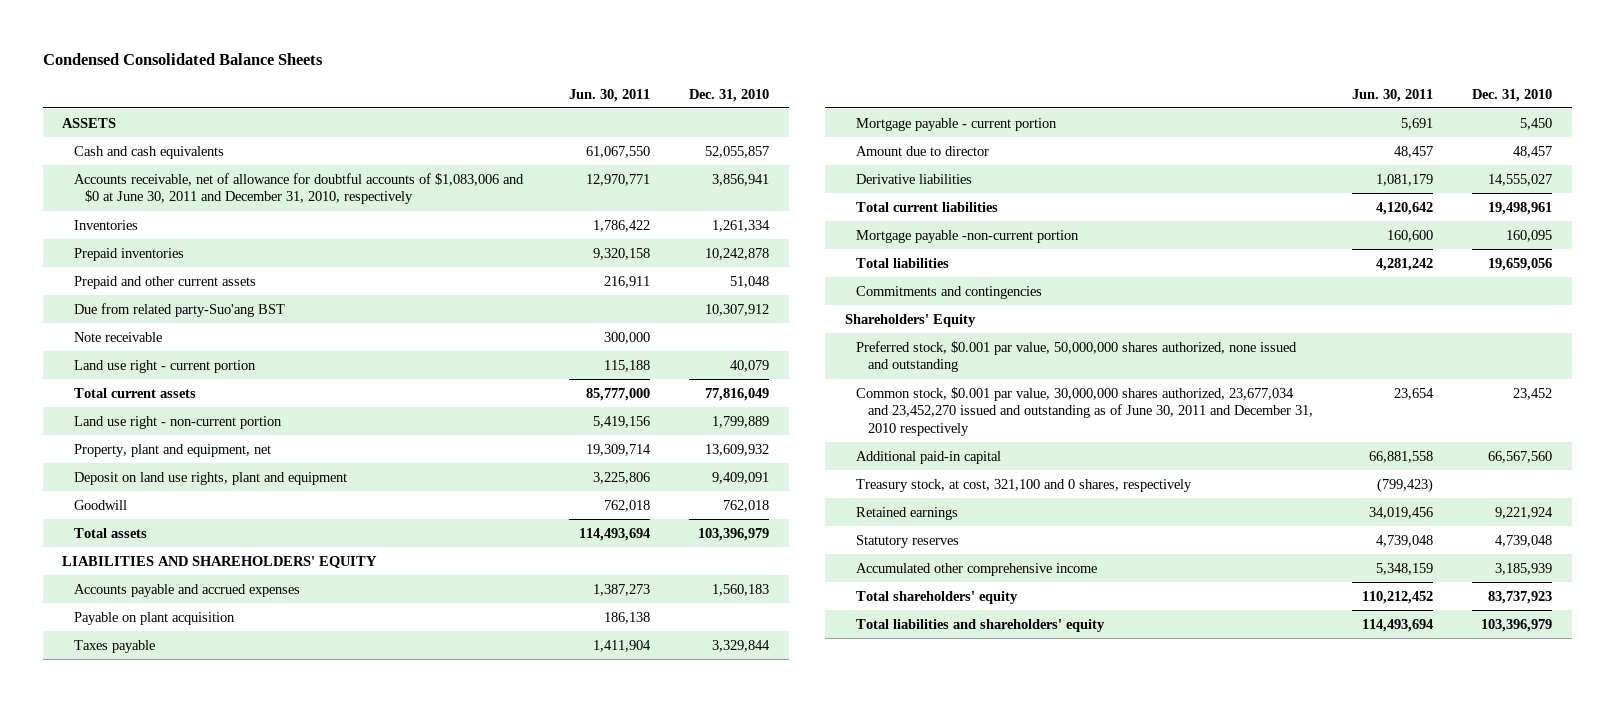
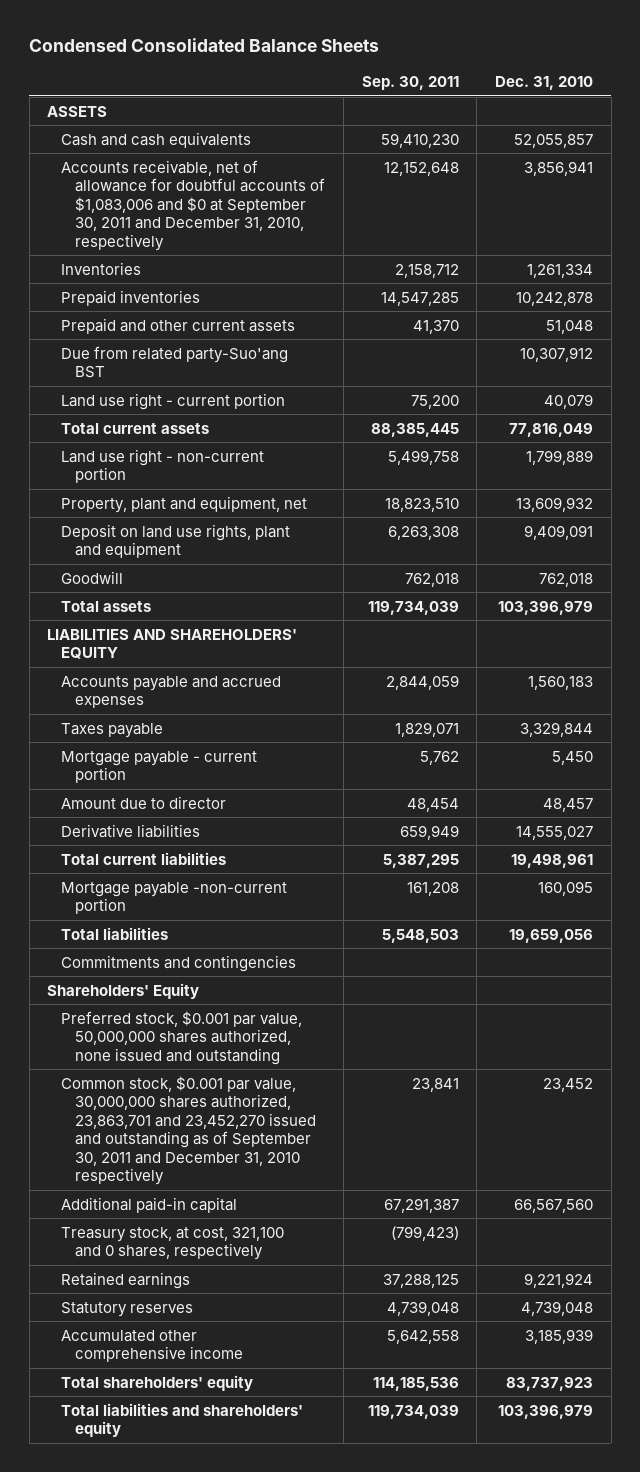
- | Jun. 30, 2011 | Dec. 31, 2010
+ | Sep. 30, 2011 | Dec. 31, 2010
- Accounts receivable, net of allowance for doubtful accounts of $1,083,006 and $0 at June 30, 2011 and December 31, 2010, respectively | 12,970,771 | 3,856,941
+ Accounts receivable, net of allowance for doubtful accounts of $1,083,006 and $0 at September 30, 2011 and December 31, 2010, respectively | 12,152,648 | 3,856,941
- Note receivable | 300,000 |
- Payable on plant acquisition | 186,138 |
- Common stock, $0.001 par value, 30,000,000 shares authorized, 23,677,034 and 23,452,270 issued and outstanding as of June 30, 2011 and December 31, 2010 respectively | 23,654 | 23,452
+ Common stock, $0.001 par value, 30,000,000 shares authorized, 23,863,701 and 23,452,270 issued and outstanding as of September 30, 2011 and December 31, 2010 respectively | 23,841 | 23,452

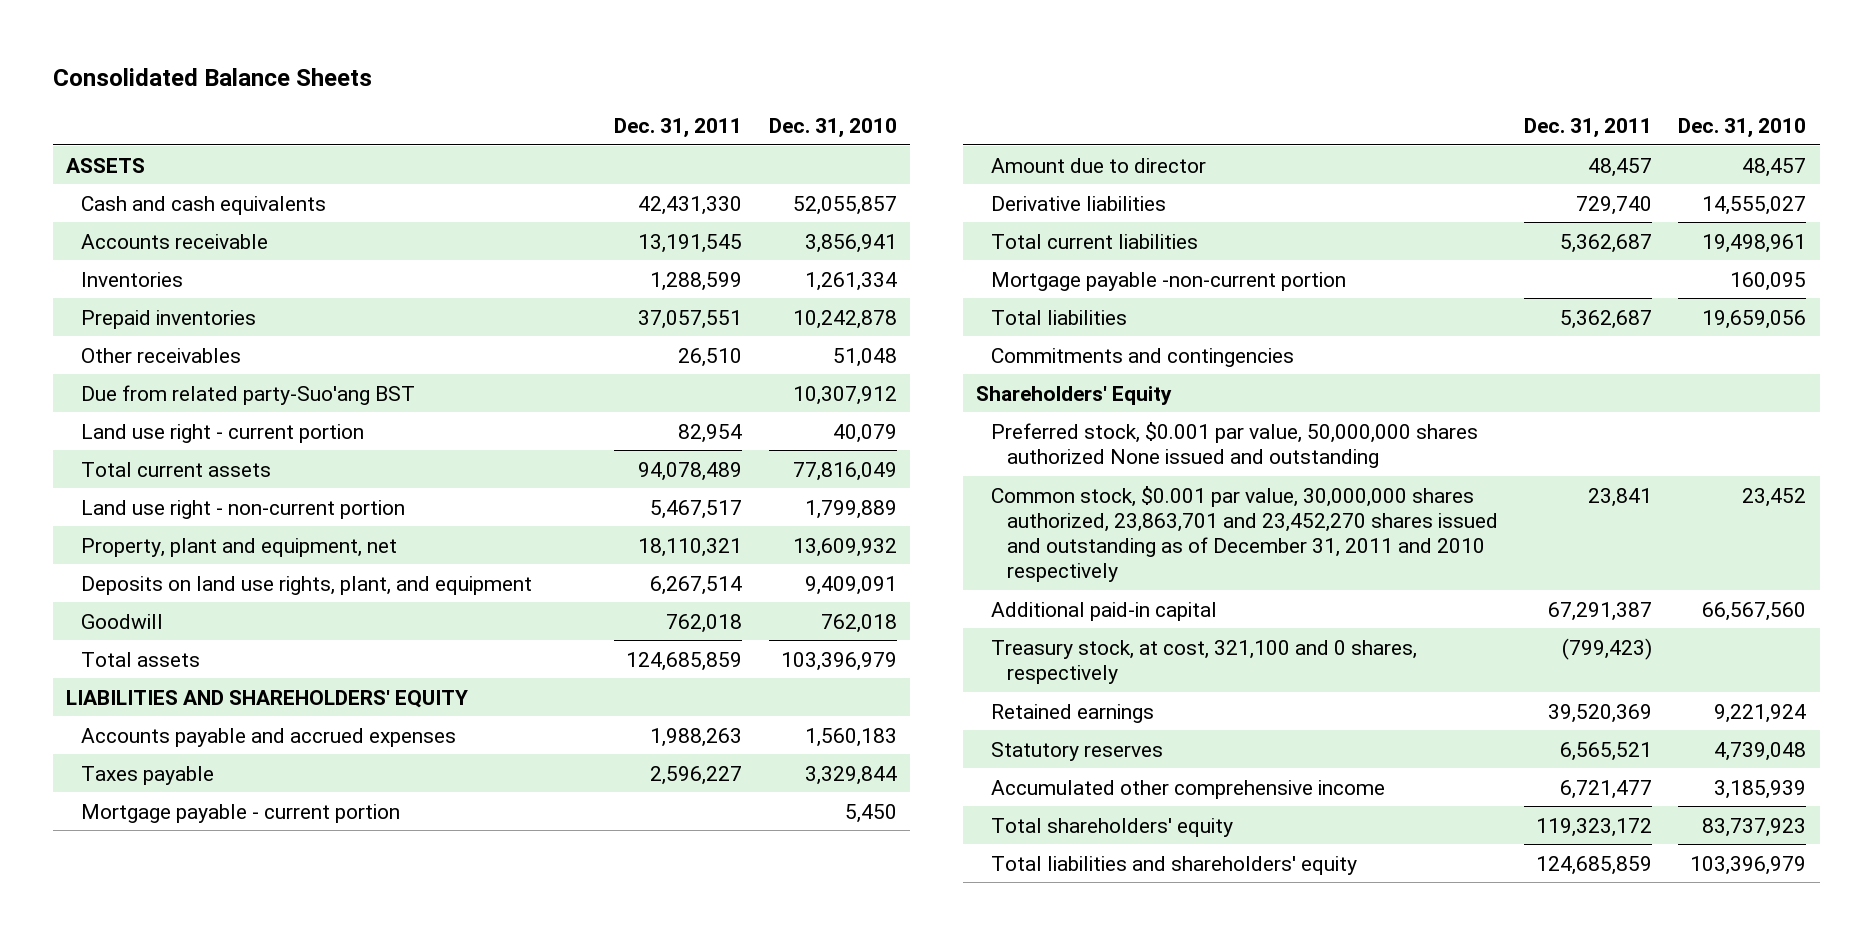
- Condensed Consolidated Balance Sheets
+ Consolidated Balance Sheets
- | Sep. 30, 2011 | Dec. 31, 2010
+ | Dec. 31, 2011 | Dec. 31, 2010
- Accounts receivable, net of allowance for doubtful accounts of $1,083,006 and $0 at September 30, 2011 and December 31, 2010, respectively | 12,152,648 | 3,856,941
+ Accounts receivable | 13,191,545 | 3,856,941
- Prepaid and other current assets | 41,370 | 51,048
+ Other receivables | 26,510 | 51,048
- Deposit on land use rights, plant and equipment | 6,263,308 | 9,409,091
+ Deposits on land use rights, plant, and equipment | 6,267,514 | 9,409,091
- Preferred stock, $0.001 par value, 50,000,000 shares authorized, none issued and outstanding
- Common stock, $0.001 par value, 30,000,000 shares authorized, 23,863,701 and 23,452,270 issued and outstanding as of September 30, 2011 and December 31, 2010 respectively | 23,841 | 23,452
+ Preferred stock, $0.001 par value, 50,000,000 shares authorized None issued and outstanding
+ Common stock, $0.001 par value, 30,000,000 shares authorized, 23,863,701 and 23,452,270 shares issued and outstanding as of December 31, 2011 and 2010 respectively | 23,841 | 23,452

